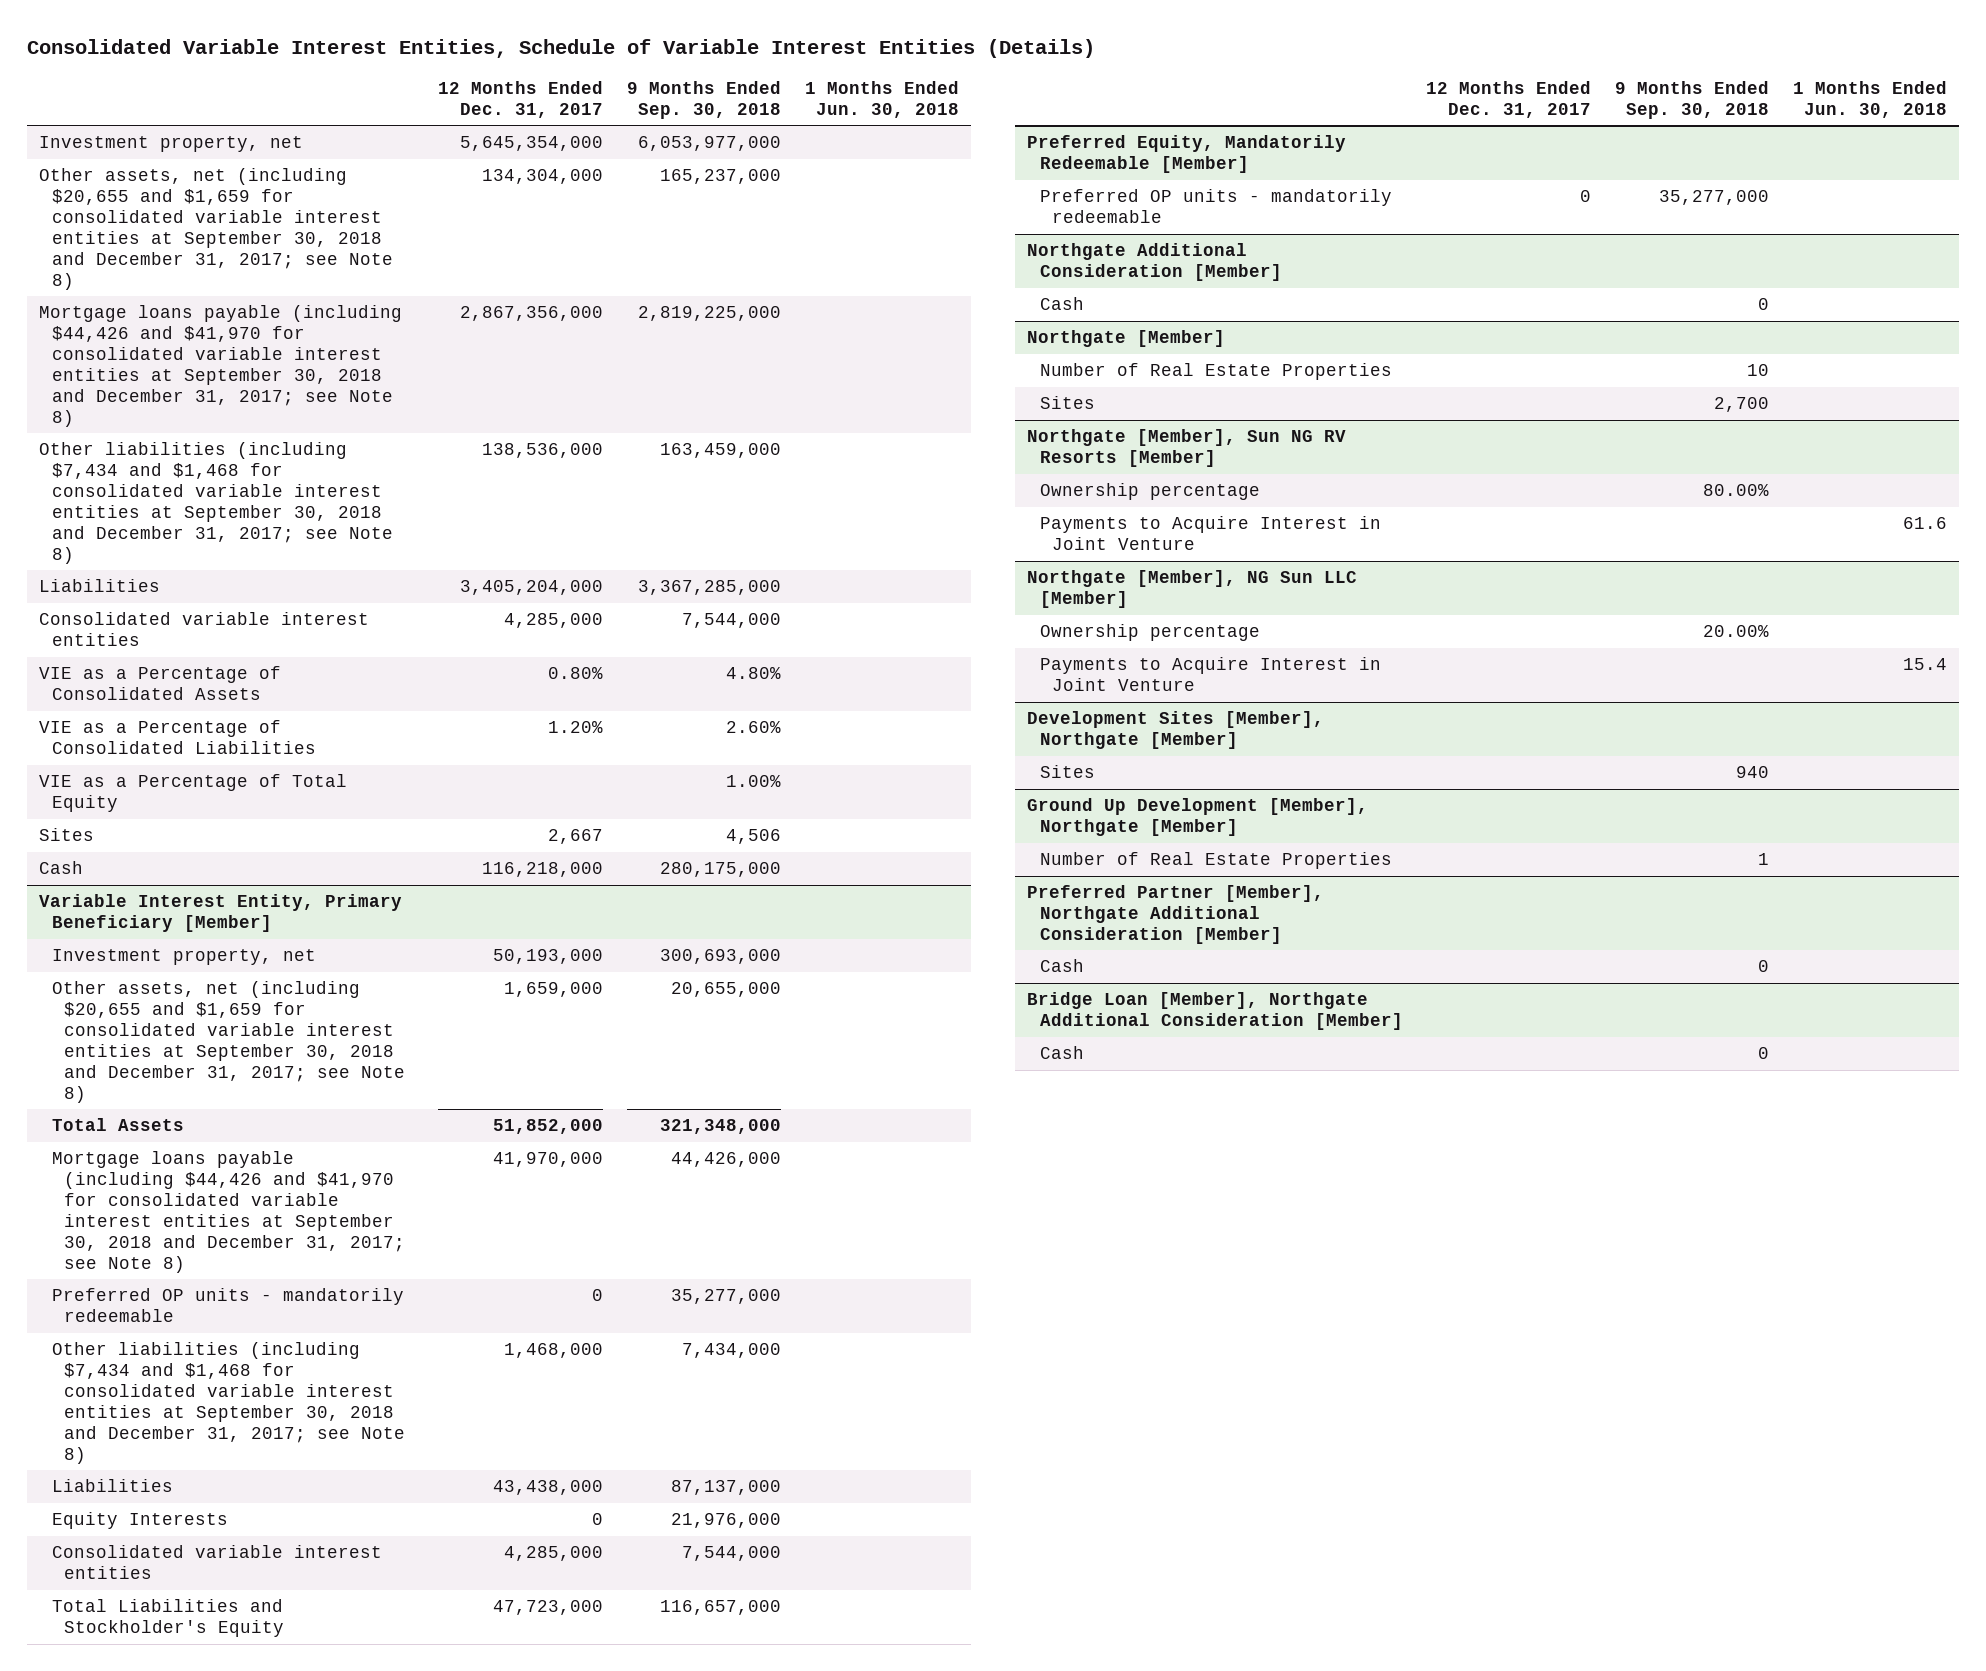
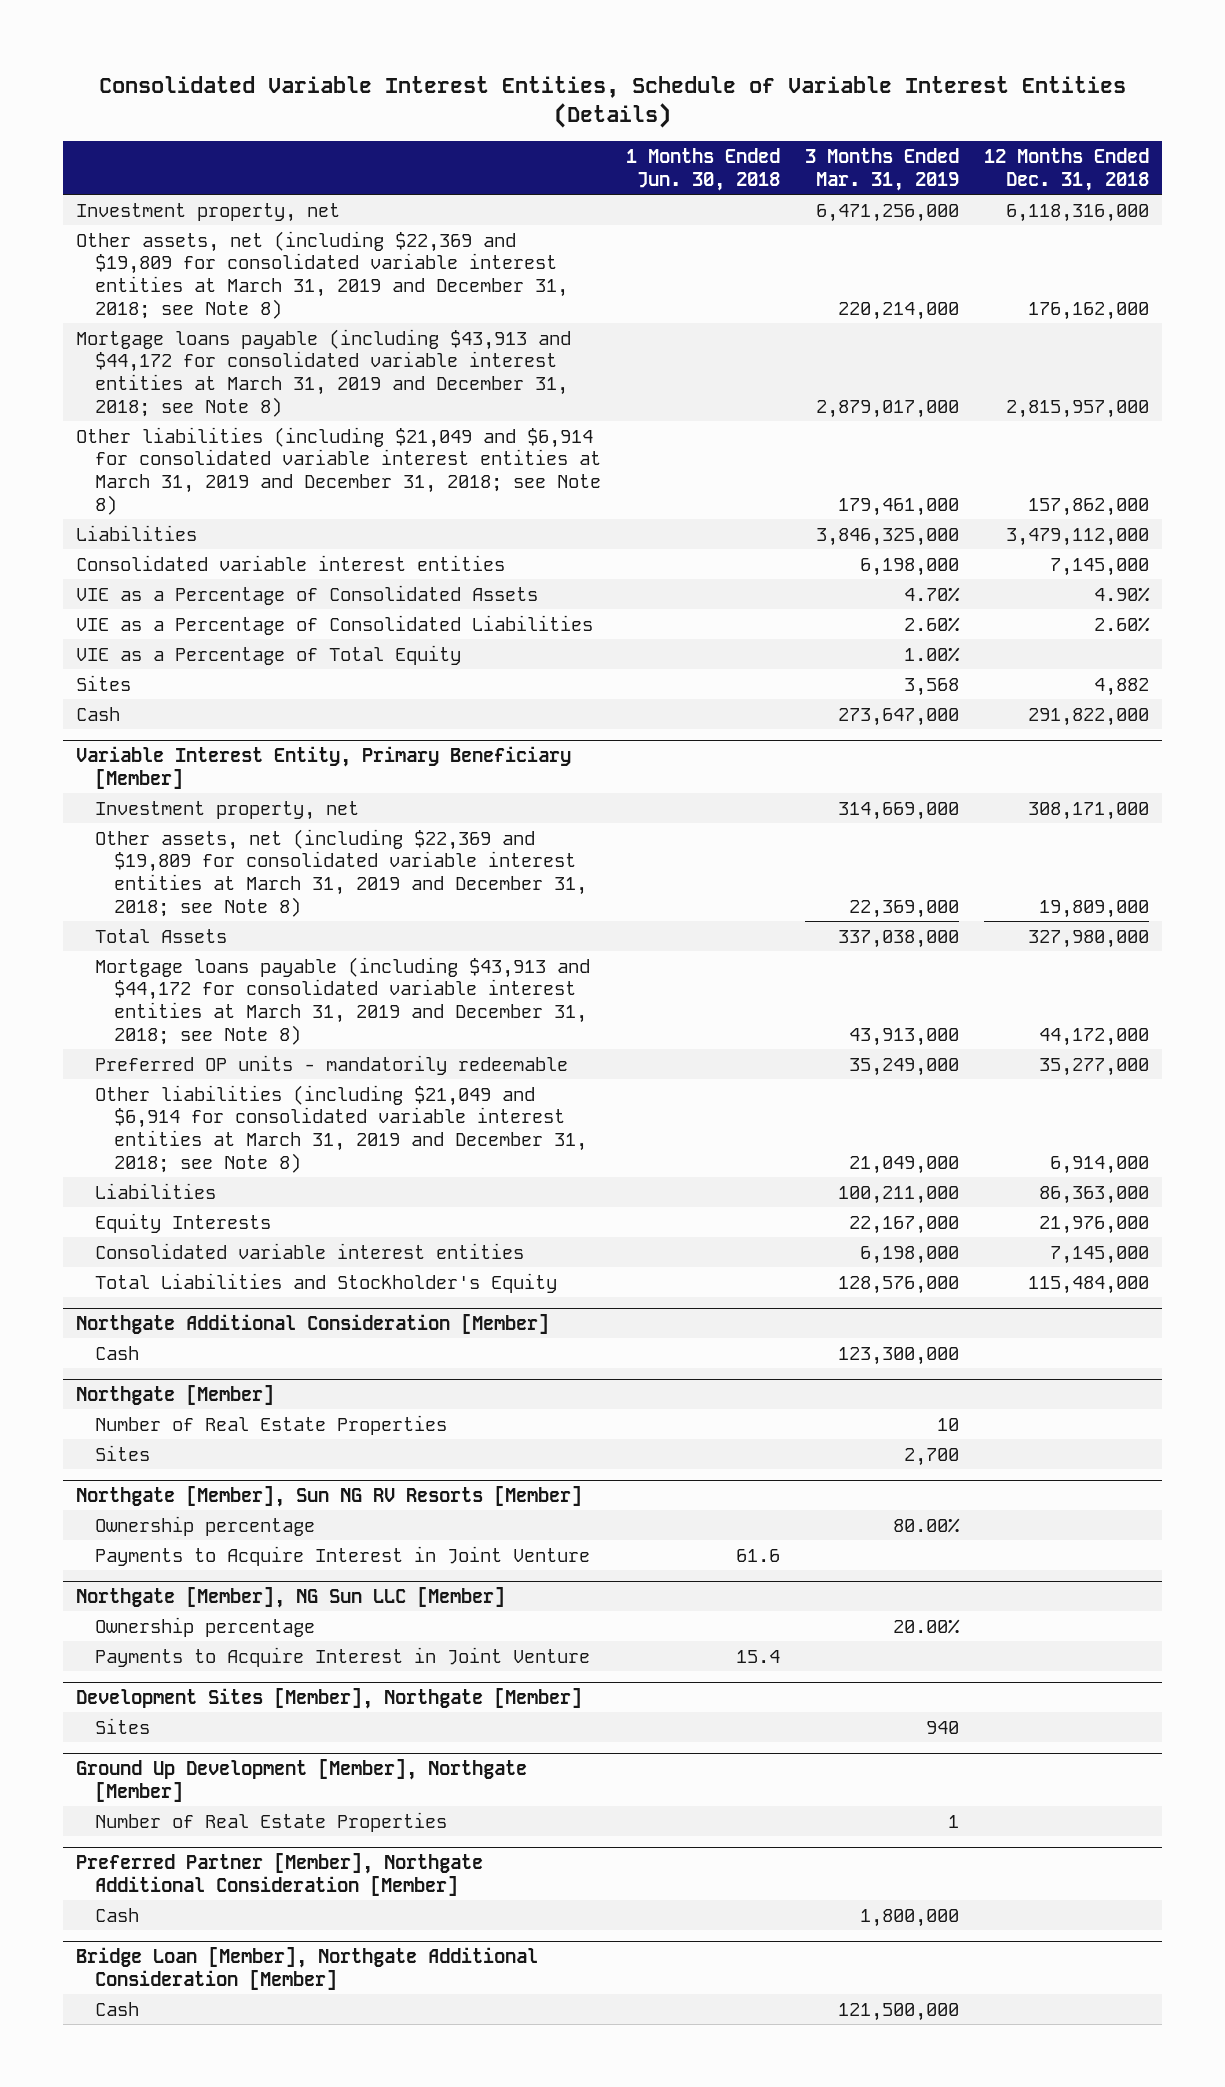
- | 12 Months Ended Dec. 31, 2017 | 9 Months Ended Sep. 30, 2018 | 1 Months Ended Jun. 30, 2018
+ | 1 Months Ended Jun. 30, 2018 | 3 Months Ended Mar. 31, 2019 | 12 Months Ended Dec. 31, 2018
- Other assets, net (including $20,655 and $1,659 for consolidated variable interest entities at September 30, 2018 and December 31, 2017; see Note 8) | 134,304,000 | 165,237,000 |
- Mortgage loans payable (including $44,426 and $41,970 for consolidated variable interest entities at September 30, 2018 and December 31, 2017; see Note 8) | 2,867,356,000 | 2,819,225,000 |
- Other liabilities (including $7,434 and $1,468 for consolidated variable interest entities at September 30, 2018 and December 31, 2017; see Note 8) | 138,536,000 | 163,459,000 |
+ Other assets, net (including $22,369 and $19,809 for consolidated variable interest entities at March 31, 2019 and December 31, 2018; see Note 8) | | 220,214,000 | 176,162,000
+ Mortgage loans payable (including $43,913 and $44,172 for consolidated variable interest entities at March 31, 2019 and December 31, 2018; see Note 8) | | 2,879,017,000 | 2,815,957,000
+ Other liabilities (including $21,049 and $6,914 for consolidated variable interest entities at March 31, 2019 and December 31, 2018; see Note 8) | | 179,461,000 | 157,862,000
@ Variable Interest Entity, Primary Beneficiary [Member]
- Other assets, net (including $20,655 and $1,659 for consolidated variable interest entities at September 30, 2018 and December 31, 2017; see Note 8) | 1,659,000 | 20,655,000 |
+ Other assets, net (including $22,369 and $19,809 for consolidated variable interest entities at March 31, 2019 and December 31, 2018; see Note 8) | | 22,369,000 | 19,809,000
- Mortgage loans payable (including $44,426 and $41,970 for consolidated variable interest entities at September 30, 2018 and December 31, 2017; see Note 8) | 41,970,000 | 44,426,000 |
+ Mortgage loans payable (including $43,913 and $44,172 for consolidated variable interest entities at March 31, 2019 and December 31, 2018; see Note 8) | | 43,913,000 | 44,172,000
- Other liabilities (including $7,434 and $1,468 for consolidated variable interest entities at September 30, 2018 and December 31, 2017; see Note 8) | 1,468,000 | 7,434,000 |
+ Other liabilities (including $21,049 and $6,914 for consolidated variable interest entities at March 31, 2019 and December 31, 2018; see Note 8) | | 21,049,000 | 6,914,000
- Preferred Equity, Mandatorily Redeemable [Member]
- Preferred OP units - mandatorily redeemable | 0 | 35,277,000 |

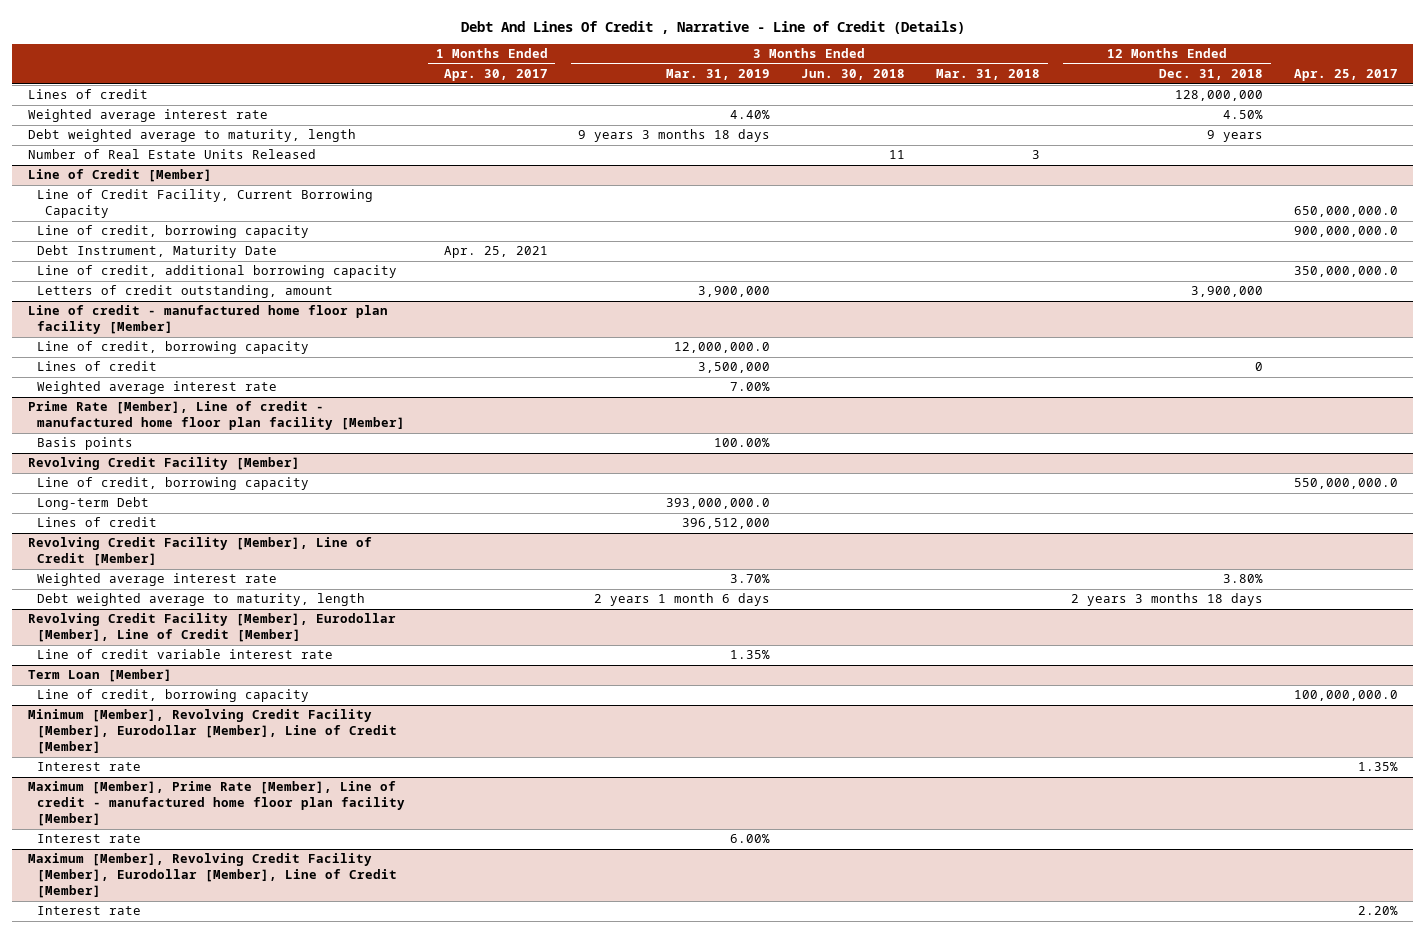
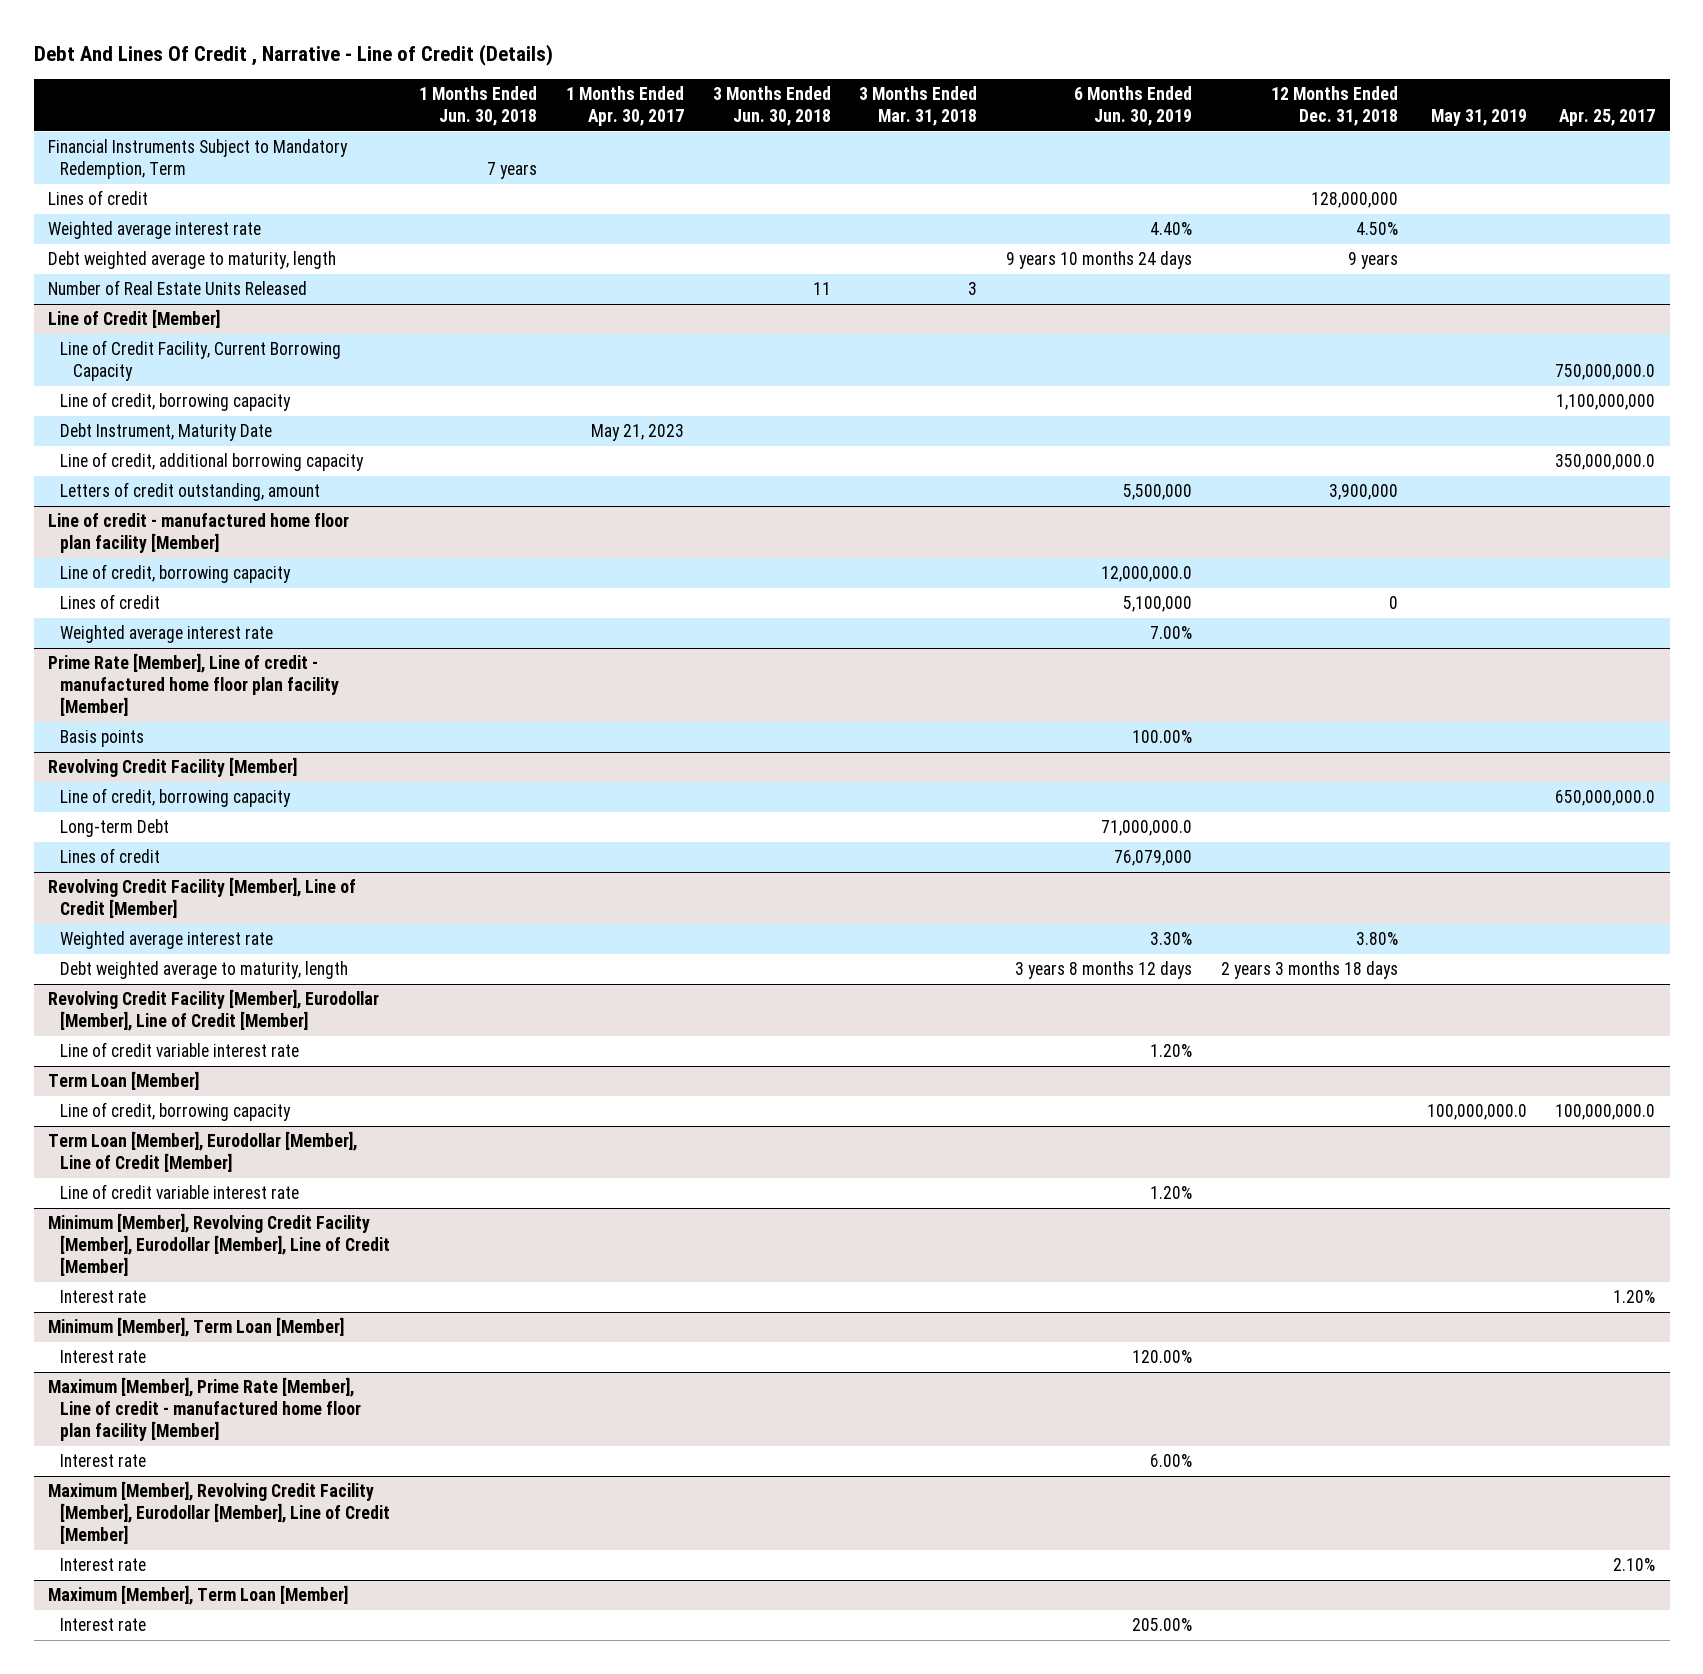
- | 1 Months Ended Apr. 30, 2017 | 3 Months Ended Mar. 31, 2019 | 3 Months Ended Jun. 30, 2018 | 3 Months Ended Mar. 31, 2018 | 12 Months Ended Dec. 31, 2018 | Apr. 25, 2017
+ | 1 Months Ended Jun. 30, 2018 | 1 Months Ended Apr. 30, 2017 | 3 Months Ended Jun. 30, 2018 | 3 Months Ended Mar. 31, 2018 | 6 Months Ended Jun. 30, 2019 | 12 Months Ended Dec. 31, 2018 | May 31, 2019 | Apr. 25, 2017
+ Financial Instruments Subject to Mandatory Redemption, Term | 7 years | | | | | | |
@ Line of Credit [Member]
- Line of Credit Facility, Current Borrowing Capacity | | | | | | 650,000,000.0
- Line of credit, borrowing capacity | | | | | | 900,000,000.0
- Debt Instrument, Maturity Date | Apr. 25, 2021 | | | | |
+ Line of Credit Facility, Current Borrowing Capacity | | | | | | | | 750,000,000.0
+ Line of credit, borrowing capacity | | | | | | | | 1,100,000,000
+ Debt Instrument, Maturity Date | | May 21, 2023 | | | | | |
@ Revolving Credit Facility [Member]
- Line of credit, borrowing capacity | | | | | | 550,000,000.0
+ Line of credit, borrowing capacity | | | | | | | | 650,000,000.0
+ Term Loan [Member], Eurodollar [Member], Line of Credit [Member]
+ Line of credit variable interest rate | | | | | 1.20% | | |
@ Minimum [Member], Revolving Credit Facility [Member], Eurodollar [Member], Line of Credit [Member]
- Interest rate | | | | | | 1.35%
+ Interest rate | | | | | | | | 1.20%
+ Minimum [Member], Term Loan [Member]
+ Interest rate | | | | | 120.00% | | |
@ Maximum [Member], Revolving Credit Facility [Member], Eurodollar [Member], Line of Credit [Member]
- Interest rate | | | | | | 2.20%
+ Interest rate | | | | | | | | 2.10%
+ Maximum [Member], Term Loan [Member]
+ Interest rate | | | | | 205.00% | | |

